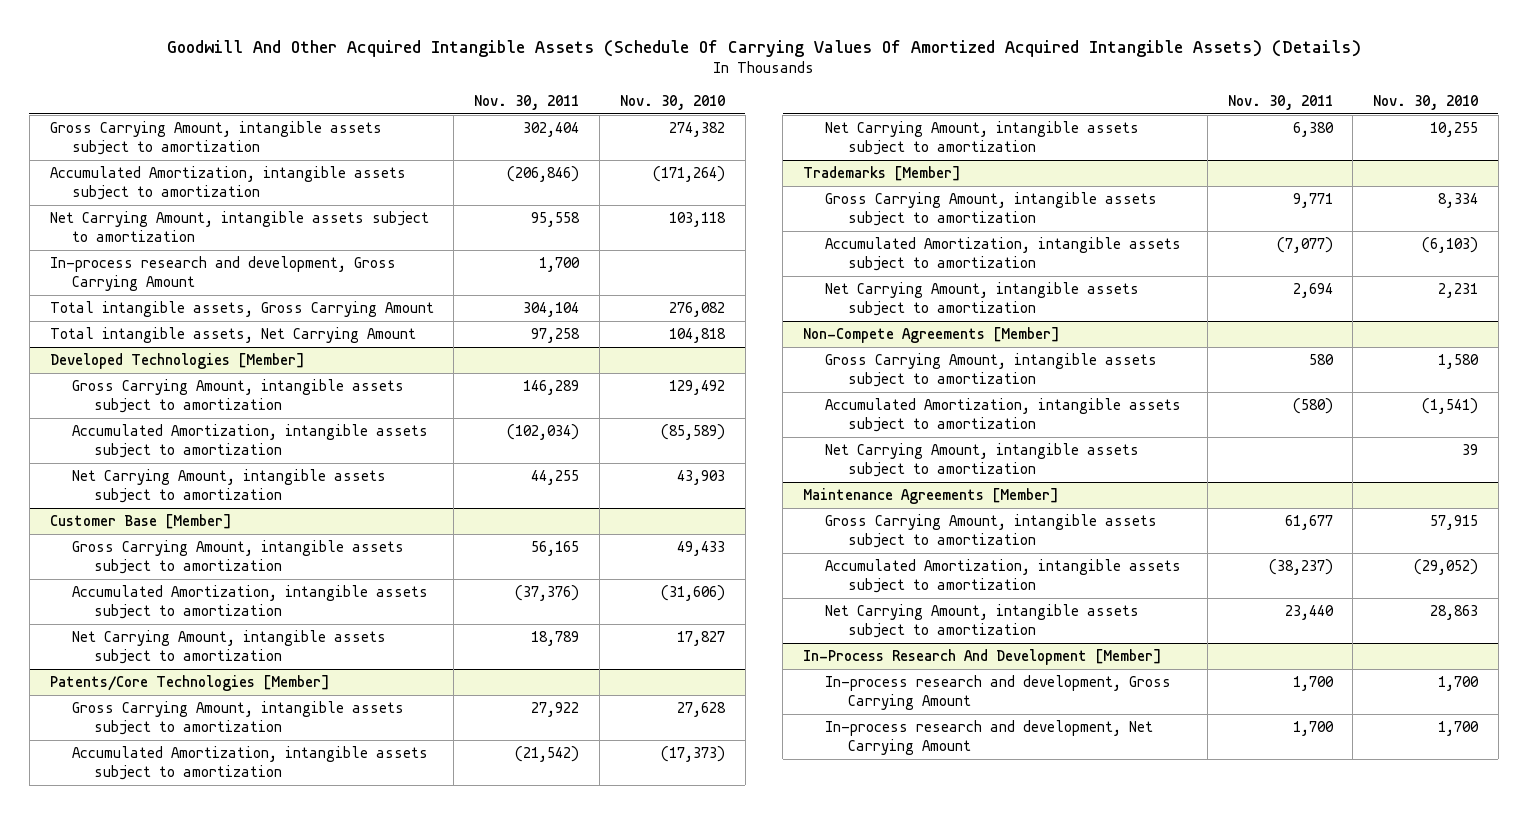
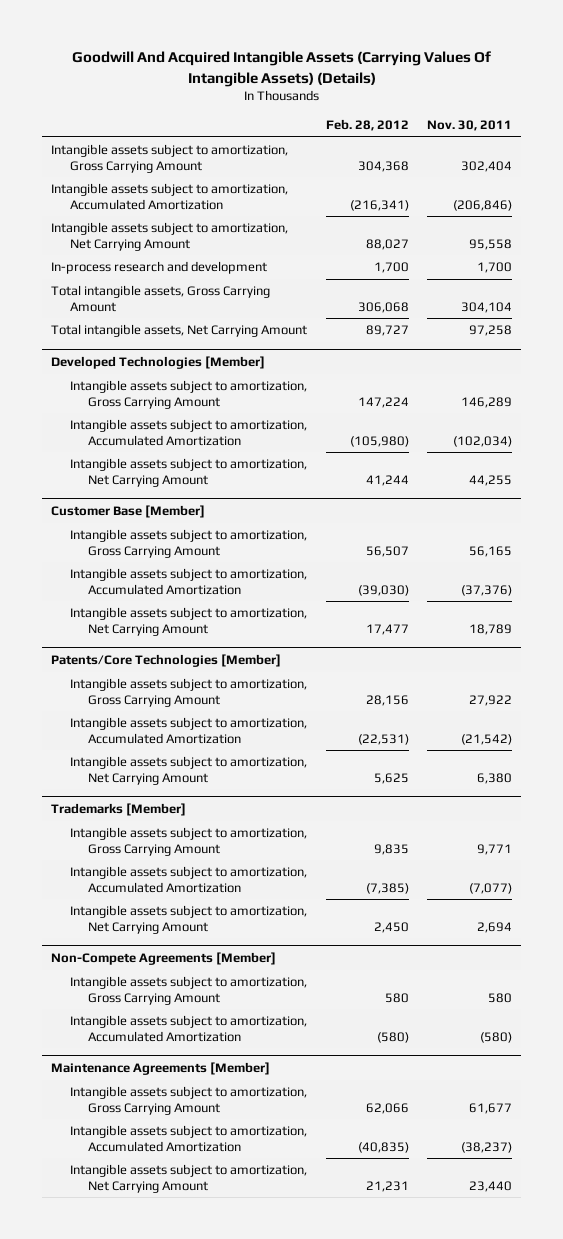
- Goodwill And Other Acquired Intangible Assets (Schedule Of Carrying Values Of Amortized Acquired Intangible Assets) (Details)
+ Goodwill And Acquired Intangible Assets (Carrying Values Of Intangible Assets) (Details)
- | Nov. 30, 2011 | Nov. 30, 2010
+ | Feb. 28, 2012 | Nov. 30, 2011
- Gross Carrying Amount, intangible assets subject to amortization | 302,404 | 274,382
- Accumulated Amortization, intangible assets subject to amortization | (206,846) | (171,264)
- Net Carrying Amount, intangible assets subject to amortization | 95,558 | 103,118
- In-process research and development, Gross Carrying Amount | 1,700 |
+ Intangible assets subject to amortization, Gross Carrying Amount | 304,368 | 302,404
+ Intangible assets subject to amortization, Accumulated Amortization | (216,341) | (206,846)
+ Intangible assets subject to amortization, Net Carrying Amount | 88,027 | 95,558
+ In-process research and development | 1,700 | 1,700
@ Developed Technologies [Member]
- Gross Carrying Amount, intangible assets subject to amortization | 146,289 | 129,492
- Accumulated Amortization, intangible assets subject to amortization | (102,034) | (85,589)
- Net Carrying Amount, intangible assets subject to amortization | 44,255 | 43,903
+ Intangible assets subject to amortization, Gross Carrying Amount | 147,224 | 146,289
+ Intangible assets subject to amortization, Accumulated Amortization | (105,980) | (102,034)
+ Intangible assets subject to amortization, Net Carrying Amount | 41,244 | 44,255
@ Customer Base [Member]
- Gross Carrying Amount, intangible assets subject to amortization | 56,165 | 49,433
- Accumulated Amortization, intangible assets subject to amortization | (37,376) | (31,606)
- Net Carrying Amount, intangible assets subject to amortization | 18,789 | 17,827
+ Intangible assets subject to amortization, Gross Carrying Amount | 56,507 | 56,165
+ Intangible assets subject to amortization, Accumulated Amortization | (39,030) | (37,376)
+ Intangible assets subject to amortization, Net Carrying Amount | 17,477 | 18,789
@ Patents/Core Technologies [Member]
- Gross Carrying Amount, intangible assets subject to amortization | 27,922 | 27,628
- Accumulated Amortization, intangible assets subject to amortization | (21,542) | (17,373)
- Net Carrying Amount, intangible assets subject to amortization | 6,380 | 10,255
+ Intangible assets subject to amortization, Gross Carrying Amount | 28,156 | 27,922
+ Intangible assets subject to amortization, Accumulated Amortization | (22,531) | (21,542)
+ Intangible assets subject to amortization, Net Carrying Amount | 5,625 | 6,380
@ Trademarks [Member]
- Gross Carrying Amount, intangible assets subject to amortization | 9,771 | 8,334
- Accumulated Amortization, intangible assets subject to amortization | (7,077) | (6,103)
- Net Carrying Amount, intangible assets subject to amortization | 2,694 | 2,231
+ Intangible assets subject to amortization, Gross Carrying Amount | 9,835 | 9,771
+ Intangible assets subject to amortization, Accumulated Amortization | (7,385) | (7,077)
+ Intangible assets subject to amortization, Net Carrying Amount | 2,450 | 2,694
@ Non-Compete Agreements [Member]
- Gross Carrying Amount, intangible assets subject to amortization | 580 | 1,580
- Accumulated Amortization, intangible assets subject to amortization | (580) | (1,541)
- Net Carrying Amount, intangible assets subject to amortization | | 39
+ Intangible assets subject to amortization, Gross Carrying Amount | 580 | 580
+ Intangible assets subject to amortization, Accumulated Amortization | (580) | (580)
@ Maintenance Agreements [Member]
- Gross Carrying Amount, intangible assets subject to amortization | 61,677 | 57,915
- Accumulated Amortization, intangible assets subject to amortization | (38,237) | (29,052)
- Net Carrying Amount, intangible assets subject to amortization | 23,440 | 28,863
- In-Process Research And Development [Member]
- In-process research and development, Gross Carrying Amount | 1,700 | 1,700
- In-process research and development, Net Carrying Amount | 1,700 | 1,700
@ Maintenance Agreements [Member]
+ Intangible assets subject to amortization, Gross Carrying Amount | 62,066 | 61,677
+ Intangible assets subject to amortization, Accumulated Amortization | (40,835) | (38,237)
+ Intangible assets subject to amortization, Net Carrying Amount | 21,231 | 23,440

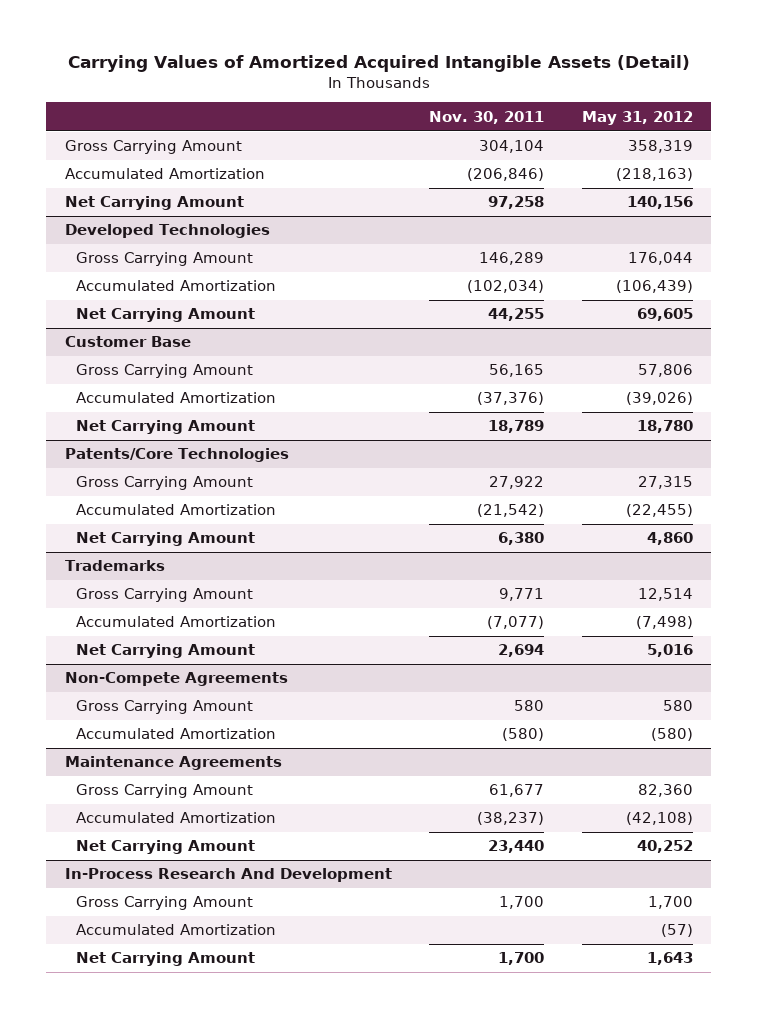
- Goodwill And Acquired Intangible Assets (Carrying Values Of Intangible Assets) (Details)
+ Carrying Values of Amortized Acquired Intangible Assets (Detail)
- | Feb. 28, 2012 | Nov. 30, 2011
+ | Nov. 30, 2011 | May 31, 2012
- Intangible assets subject to amortization, Gross Carrying Amount | 304,368 | 302,404
- Intangible assets subject to amortization, Accumulated Amortization | (216,341) | (206,846)
- Intangible assets subject to amortization, Net Carrying Amount | 88,027 | 95,558
- In-process research and development | 1,700 | 1,700
- Total intangible assets, Gross Carrying Amount | 306,068 | 304,104
- Total intangible assets, Net Carrying Amount | 89,727 | 97,258
- Developed Technologies [Member]
- Intangible assets subject to amortization, Gross Carrying Amount | 147,224 | 146,289
- Intangible assets subject to amortization, Accumulated Amortization | (105,980) | (102,034)
- Intangible assets subject to amortization, Net Carrying Amount | 41,244 | 44,255
- Customer Base [Member]
- Intangible assets subject to amortization, Gross Carrying Amount | 56,507 | 56,165
- Intangible assets subject to amortization, Accumulated Amortization | (39,030) | (37,376)
- Intangible assets subject to amortization, Net Carrying Amount | 17,477 | 18,789
- Patents/Core Technologies [Member]
- Intangible assets subject to amortization, Gross Carrying Amount | 28,156 | 27,922
- Intangible assets subject to amortization, Accumulated Amortization | (22,531) | (21,542)
- Intangible assets subject to amortization, Net Carrying Amount | 5,625 | 6,380
- Trademarks [Member]
- Intangible assets subject to amortization, Gross Carrying Amount | 9,835 | 9,771
- Intangible assets subject to amortization, Accumulated Amortization | (7,385) | (7,077)
- Intangible assets subject to amortization, Net Carrying Amount | 2,450 | 2,694
- Non-Compete Agreements [Member]
- Intangible assets subject to amortization, Gross Carrying Amount | 580 | 580
- Intangible assets subject to amortization, Accumulated Amortization | (580) | (580)
- Maintenance Agreements [Member]
- Intangible assets subject to amortization, Gross Carrying Amount | 62,066 | 61,677
- Intangible assets subject to amortization, Accumulated Amortization | (40,835) | (38,237)
- Intangible assets subject to amortization, Net Carrying Amount | 21,231 | 23,440
+ Gross Carrying Amount | 304,104 | 358,319
+ Accumulated Amortization | (206,846) | (218,163)
+ Net Carrying Amount | 97,258 | 140,156
+ Developed Technologies
+ Gross Carrying Amount | 146,289 | 176,044
+ Accumulated Amortization | (102,034) | (106,439)
+ Net Carrying Amount | 44,255 | 69,605
+ Customer Base
+ Gross Carrying Amount | 56,165 | 57,806
+ Accumulated Amortization | (37,376) | (39,026)
+ Net Carrying Amount | 18,789 | 18,780
+ Patents/Core Technologies
+ Gross Carrying Amount | 27,922 | 27,315
+ Accumulated Amortization | (21,542) | (22,455)
+ Net Carrying Amount | 6,380 | 4,860
+ Trademarks
+ Gross Carrying Amount | 9,771 | 12,514
+ Accumulated Amortization | (7,077) | (7,498)
+ Net Carrying Amount | 2,694 | 5,016
+ Non-Compete Agreements
+ Gross Carrying Amount | 580 | 580
+ Accumulated Amortization | (580) | (580)
+ Maintenance Agreements
+ Gross Carrying Amount | 61,677 | 82,360
+ Accumulated Amortization | (38,237) | (42,108)
+ Net Carrying Amount | 23,440 | 40,252
+ In-Process Research And Development
+ Gross Carrying Amount | 1,700 | 1,700
+ Accumulated Amortization | | (57)
+ Net Carrying Amount | 1,700 | 1,643

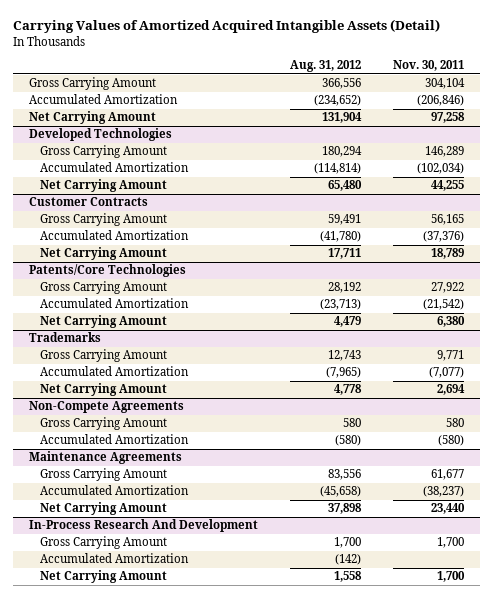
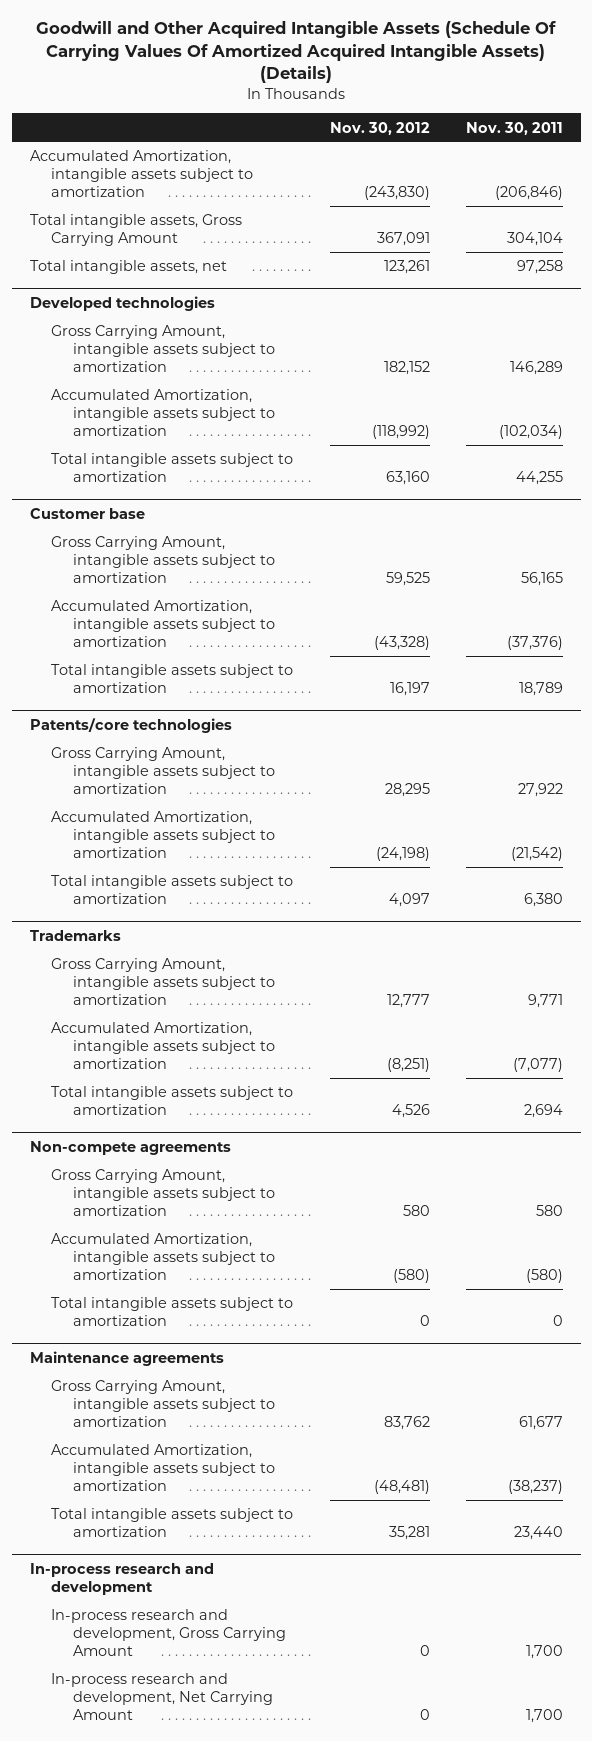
- Carrying Values of Amortized Acquired Intangible Assets (Detail)
+ Goodwill and Other Acquired Intangible Assets (Schedule Of Carrying Values Of Amortized Acquired Intangible Assets) (Details)
- | Aug. 31, 2012 | Nov. 30, 2011
+ | Nov. 30, 2012 | Nov. 30, 2011
- Gross Carrying Amount | 366,556 | 304,104
- Accumulated Amortization | (234,652) | (206,846)
- Net Carrying Amount | 131,904 | 97,258
- Developed Technologies
- Gross Carrying Amount | 180,294 | 146,289
- Accumulated Amortization | (114,814) | (102,034)
- Net Carrying Amount | 65,480 | 44,255
- Customer Contracts
- Gross Carrying Amount | 59,491 | 56,165
- Accumulated Amortization | (41,780) | (37,376)
- Net Carrying Amount | 17,711 | 18,789
- Patents/Core Technologies
- Gross Carrying Amount | 28,192 | 27,922
- Accumulated Amortization | (23,713) | (21,542)
- Net Carrying Amount | 4,479 | 6,380
+ Accumulated Amortization, intangible assets subject to amortization | (243,830) | (206,846)
+ Total intangible assets, Gross Carrying Amount | 367,091 | 304,104
+ Total intangible assets, net | 123,261 | 97,258
+ Developed technologies
+ Gross Carrying Amount, intangible assets subject to amortization | 182,152 | 146,289
+ Accumulated Amortization, intangible assets subject to amortization | (118,992) | (102,034)
+ Total intangible assets subject to amortization | 63,160 | 44,255
+ Customer base
+ Gross Carrying Amount, intangible assets subject to amortization | 59,525 | 56,165
+ Accumulated Amortization, intangible assets subject to amortization | (43,328) | (37,376)
+ Total intangible assets subject to amortization | 16,197 | 18,789
+ Patents/core technologies
+ Gross Carrying Amount, intangible assets subject to amortization | 28,295 | 27,922
+ Accumulated Amortization, intangible assets subject to amortization | (24,198) | (21,542)
+ Total intangible assets subject to amortization | 4,097 | 6,380
@ Trademarks
- Gross Carrying Amount | 12,743 | 9,771
- Accumulated Amortization | (7,965) | (7,077)
- Net Carrying Amount | 4,778 | 2,694
- Non-Compete Agreements
- Gross Carrying Amount | 580 | 580
- Accumulated Amortization | (580) | (580)
- Maintenance Agreements
- Gross Carrying Amount | 83,556 | 61,677
- Accumulated Amortization | (45,658) | (38,237)
- Net Carrying Amount | 37,898 | 23,440
- In-Process Research And Development
- Gross Carrying Amount | 1,700 | 1,700
- Accumulated Amortization | (142) |
- Net Carrying Amount | 1,558 | 1,700
@ Trademarks
+ Gross Carrying Amount, intangible assets subject to amortization | 12,777 | 9,771
+ Accumulated Amortization, intangible assets subject to amortization | (8,251) | (7,077)
+ Total intangible assets subject to amortization | 4,526 | 2,694
+ Non-compete agreements
+ Gross Carrying Amount, intangible assets subject to amortization | 580 | 580
+ Accumulated Amortization, intangible assets subject to amortization | (580) | (580)
+ Total intangible assets subject to amortization | 0 | 0
+ Maintenance agreements
+ Gross Carrying Amount, intangible assets subject to amortization | 83,762 | 61,677
+ Accumulated Amortization, intangible assets subject to amortization | (48,481) | (38,237)
+ Total intangible assets subject to amortization | 35,281 | 23,440
+ In-process research and development
+ In-process research and development, Gross Carrying Amount | 0 | 1,700
+ In-process research and development, Net Carrying Amount | 0 | 1,700

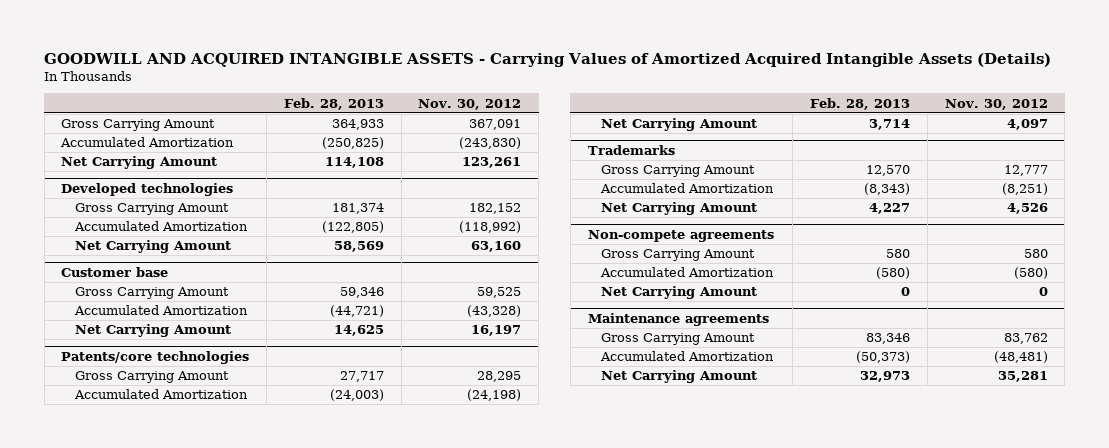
- Goodwill and Other Acquired Intangible Assets (Schedule Of Carrying Values Of Amortized Acquired Intangible Assets) (Details)
+ GOODWILL AND ACQUIRED INTANGIBLE ASSETS - Carrying Values of Amortized Acquired Intangible Assets (Details)
- | Nov. 30, 2012 | Nov. 30, 2011
+ | Feb. 28, 2013 | Nov. 30, 2012
- Accumulated Amortization, intangible assets subject to amortization | (243,830) | (206,846)
- Total intangible assets, Gross Carrying Amount | 367,091 | 304,104
- Total intangible assets, net | 123,261 | 97,258
+ Gross Carrying Amount | 364,933 | 367,091
+ Accumulated Amortization | (250,825) | (243,830)
+ Net Carrying Amount | 114,108 | 123,261
@ Developed technologies
- Gross Carrying Amount, intangible assets subject to amortization | 182,152 | 146,289
- Accumulated Amortization, intangible assets subject to amortization | (118,992) | (102,034)
- Total intangible assets subject to amortization | 63,160 | 44,255
+ Gross Carrying Amount | 181,374 | 182,152
+ Accumulated Amortization | (122,805) | (118,992)
+ Net Carrying Amount | 58,569 | 63,160
@ Customer base
- Gross Carrying Amount, intangible assets subject to amortization | 59,525 | 56,165
- Accumulated Amortization, intangible assets subject to amortization | (43,328) | (37,376)
- Total intangible assets subject to amortization | 16,197 | 18,789
+ Gross Carrying Amount | 59,346 | 59,525
+ Accumulated Amortization | (44,721) | (43,328)
+ Net Carrying Amount | 14,625 | 16,197
@ Patents/core technologies
- Gross Carrying Amount, intangible assets subject to amortization | 28,295 | 27,922
- Accumulated Amortization, intangible assets subject to amortization | (24,198) | (21,542)
- Total intangible assets subject to amortization | 4,097 | 6,380
+ Gross Carrying Amount | 27,717 | 28,295
+ Accumulated Amortization | (24,003) | (24,198)
+ Net Carrying Amount | 3,714 | 4,097
@ Trademarks
- Gross Carrying Amount, intangible assets subject to amortization | 12,777 | 9,771
- Accumulated Amortization, intangible assets subject to amortization | (8,251) | (7,077)
- Total intangible assets subject to amortization | 4,526 | 2,694
+ Gross Carrying Amount | 12,570 | 12,777
+ Accumulated Amortization | (8,343) | (8,251)
+ Net Carrying Amount | 4,227 | 4,526
@ Non-compete agreements
- Gross Carrying Amount, intangible assets subject to amortization | 580 | 580
- Accumulated Amortization, intangible assets subject to amortization | (580) | (580)
- Total intangible assets subject to amortization | 0 | 0
+ Gross Carrying Amount | 580 | 580
+ Accumulated Amortization | (580) | (580)
+ Net Carrying Amount | 0 | 0
@ Maintenance agreements
- Gross Carrying Amount, intangible assets subject to amortization | 83,762 | 61,677
- Accumulated Amortization, intangible assets subject to amortization | (48,481) | (38,237)
- Total intangible assets subject to amortization | 35,281 | 23,440
- In-process research and development
- In-process research and development, Gross Carrying Amount | 0 | 1,700
- In-process research and development, Net Carrying Amount | 0 | 1,700
@ Maintenance agreements
+ Gross Carrying Amount | 83,346 | 83,762
+ Accumulated Amortization | (50,373) | (48,481)
+ Net Carrying Amount | 32,973 | 35,281

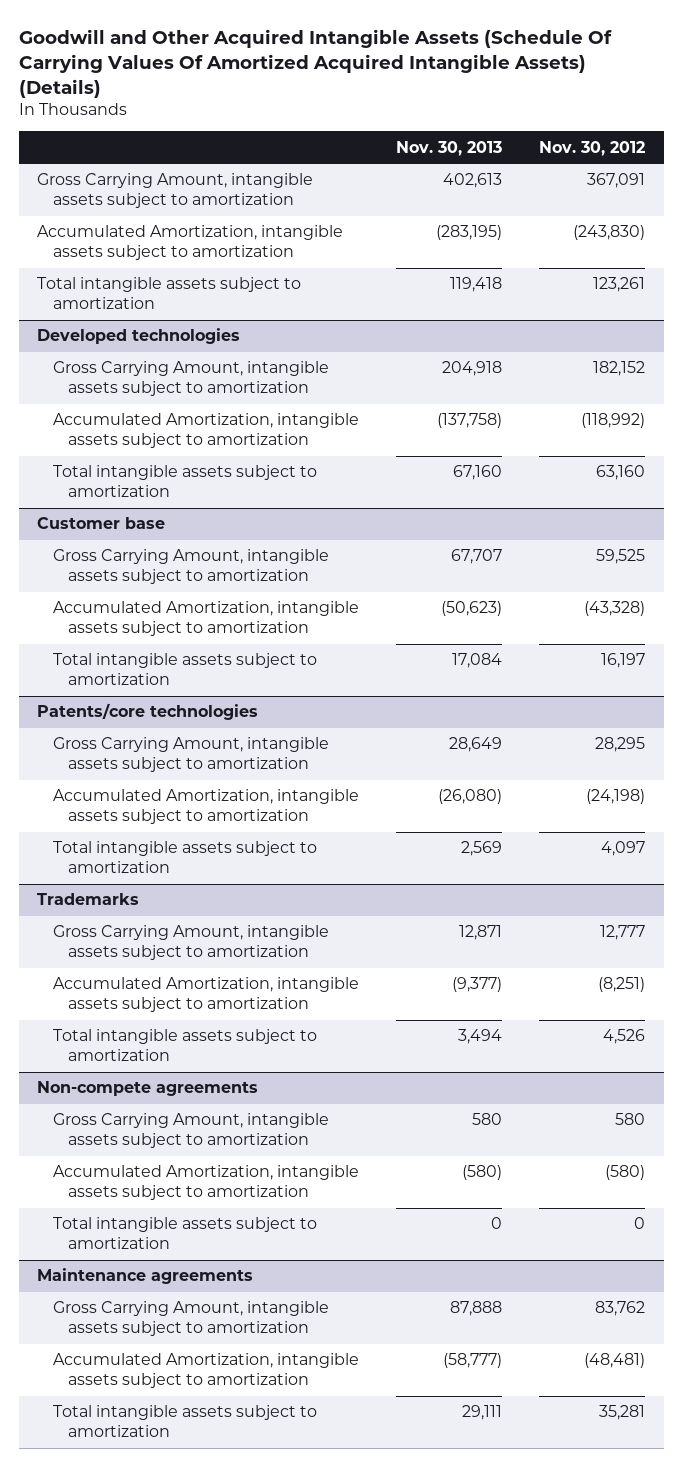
- GOODWILL AND ACQUIRED INTANGIBLE ASSETS - Carrying Values of Amortized Acquired Intangible Assets (Details)
+ Goodwill and Other Acquired Intangible Assets (Schedule Of Carrying Values Of Amortized Acquired Intangible Assets) (Details)
- | Feb. 28, 2013 | Nov. 30, 2012
+ | Nov. 30, 2013 | Nov. 30, 2012
- Gross Carrying Amount | 364,933 | 367,091
- Accumulated Amortization | (250,825) | (243,830)
- Net Carrying Amount | 114,108 | 123,261
+ Gross Carrying Amount, intangible assets subject to amortization | 402,613 | 367,091
+ Accumulated Amortization, intangible assets subject to amortization | (283,195) | (243,830)
+ Total intangible assets subject to amortization | 119,418 | 123,261
@ Developed technologies
- Gross Carrying Amount | 181,374 | 182,152
- Accumulated Amortization | (122,805) | (118,992)
- Net Carrying Amount | 58,569 | 63,160
+ Gross Carrying Amount, intangible assets subject to amortization | 204,918 | 182,152
+ Accumulated Amortization, intangible assets subject to amortization | (137,758) | (118,992)
+ Total intangible assets subject to amortization | 67,160 | 63,160
@ Customer base
- Gross Carrying Amount | 59,346 | 59,525
- Accumulated Amortization | (44,721) | (43,328)
- Net Carrying Amount | 14,625 | 16,197
+ Gross Carrying Amount, intangible assets subject to amortization | 67,707 | 59,525
+ Accumulated Amortization, intangible assets subject to amortization | (50,623) | (43,328)
+ Total intangible assets subject to amortization | 17,084 | 16,197
@ Patents/core technologies
- Gross Carrying Amount | 27,717 | 28,295
- Accumulated Amortization | (24,003) | (24,198)
- Net Carrying Amount | 3,714 | 4,097
+ Gross Carrying Amount, intangible assets subject to amortization | 28,649 | 28,295
+ Accumulated Amortization, intangible assets subject to amortization | (26,080) | (24,198)
+ Total intangible assets subject to amortization | 2,569 | 4,097
@ Trademarks
- Gross Carrying Amount | 12,570 | 12,777
- Accumulated Amortization | (8,343) | (8,251)
- Net Carrying Amount | 4,227 | 4,526
+ Gross Carrying Amount, intangible assets subject to amortization | 12,871 | 12,777
+ Accumulated Amortization, intangible assets subject to amortization | (9,377) | (8,251)
+ Total intangible assets subject to amortization | 3,494 | 4,526
@ Non-compete agreements
- Gross Carrying Amount | 580 | 580
- Accumulated Amortization | (580) | (580)
- Net Carrying Amount | 0 | 0
+ Gross Carrying Amount, intangible assets subject to amortization | 580 | 580
+ Accumulated Amortization, intangible assets subject to amortization | (580) | (580)
+ Total intangible assets subject to amortization | 0 | 0
@ Maintenance agreements
- Gross Carrying Amount | 83,346 | 83,762
- Accumulated Amortization | (50,373) | (48,481)
- Net Carrying Amount | 32,973 | 35,281
+ Gross Carrying Amount, intangible assets subject to amortization | 87,888 | 83,762
+ Accumulated Amortization, intangible assets subject to amortization | (58,777) | (48,481)
+ Total intangible assets subject to amortization | 29,111 | 35,281

